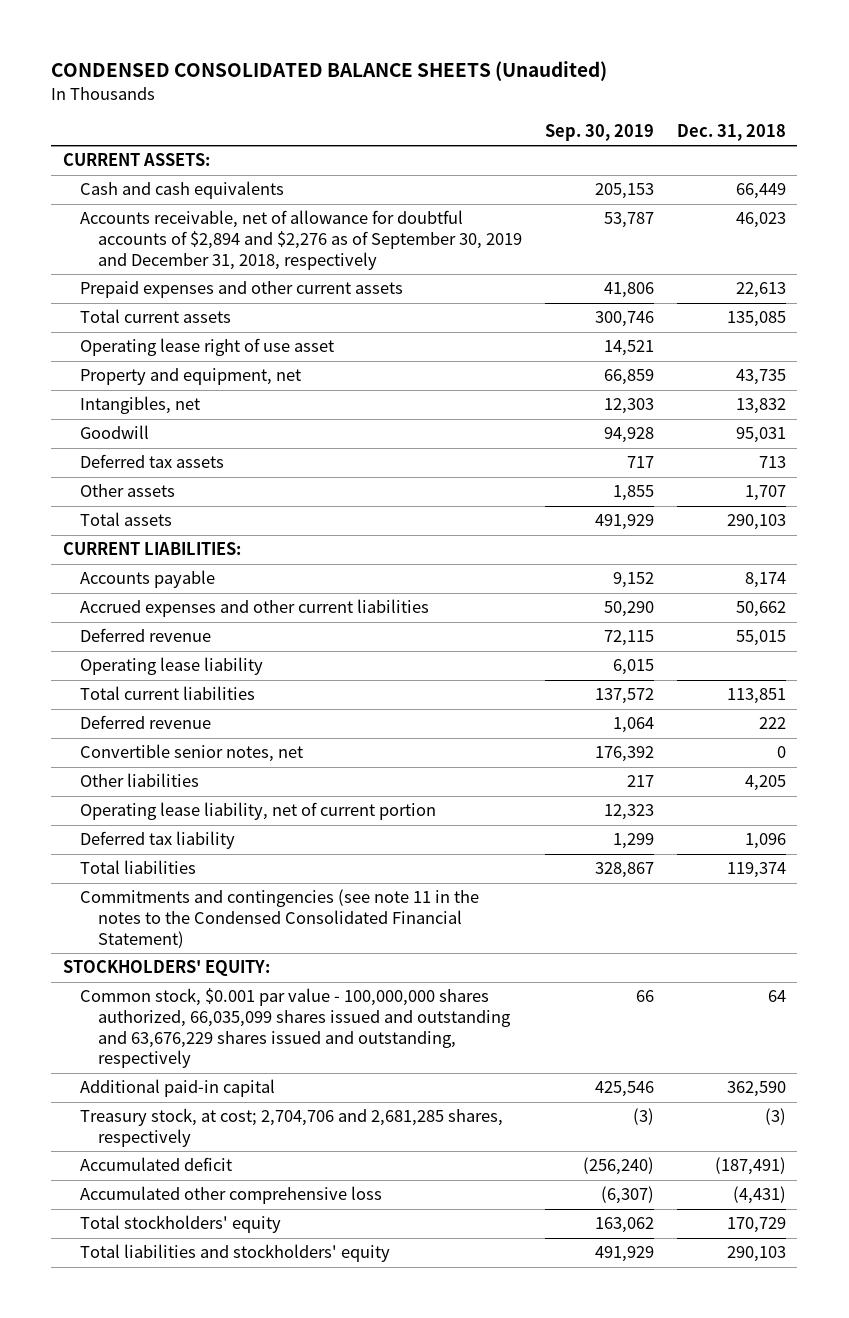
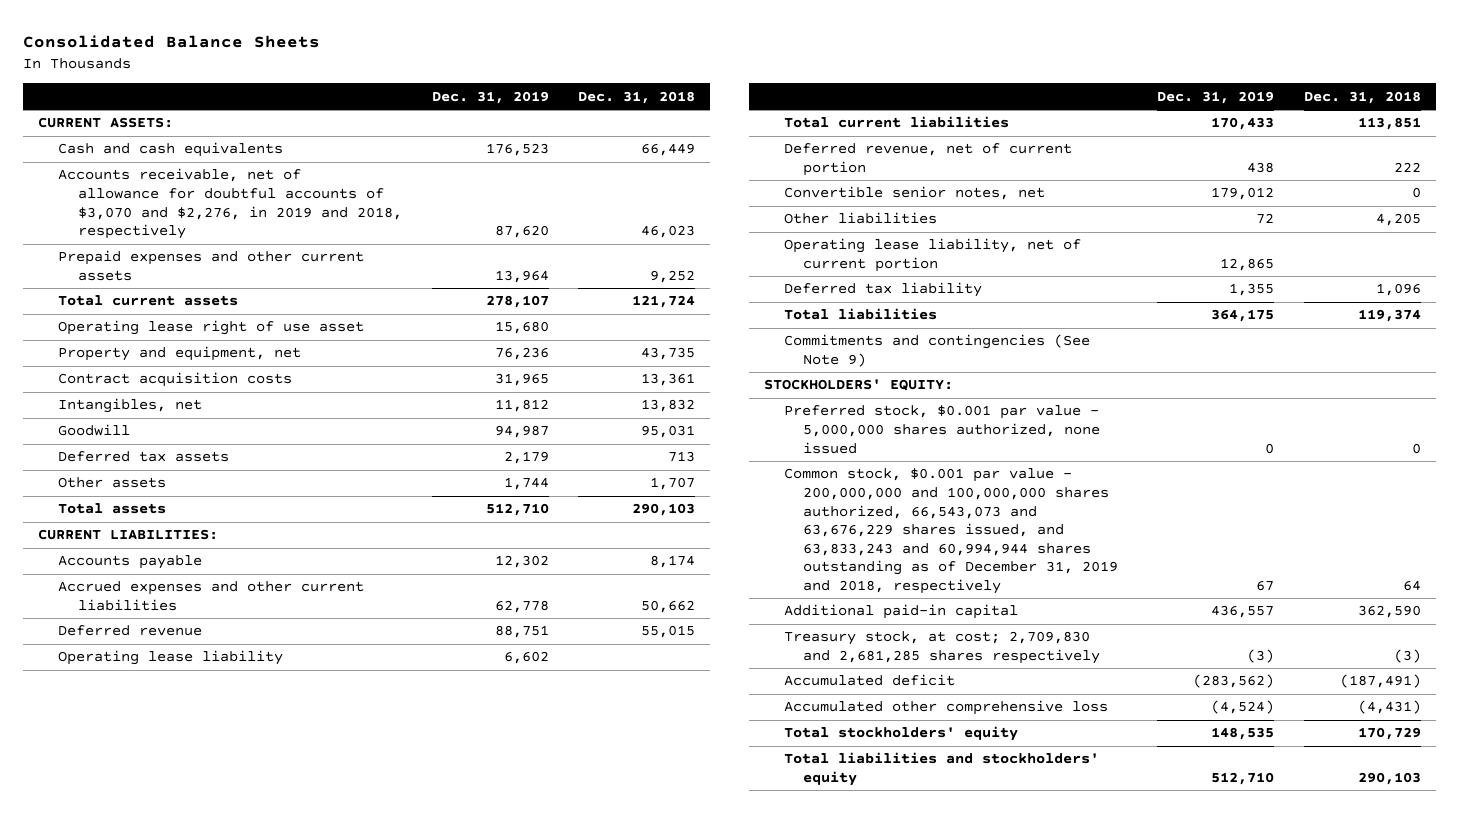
- CONDENSED CONSOLIDATED BALANCE SHEETS (Unaudited)
+ Consolidated Balance Sheets
- | Sep. 30, 2019 | Dec. 31, 2018
+ | Dec. 31, 2019 | Dec. 31, 2018
- Accounts receivable, net of allowance for doubtful accounts of $2,894 and $2,276 as of September 30, 2019 and December 31, 2018, respectively | 53,787 | 46,023
- Prepaid expenses and other current assets | 41,806 | 22,613
- Total current assets | 300,746 | 135,085
+ Accounts receivable, net of allowance for doubtful accounts of $3,070 and $2,276, in 2019 and 2018, respectively | 87,620 | 46,023
+ Prepaid expenses and other current assets | 13,964 | 9,252
+ Total current assets | 278,107 | 121,724
+ Contract acquisition costs | 31,965 | 13,361
- Deferred revenue | 1,064 | 222
+ Deferred revenue, net of current portion | 438 | 222
- Commitments and contingencies (see note 11 in the notes to the Condensed Consolidated Financial Statement)
+ Commitments and contingencies (See Note 9)
- Common stock, $0.001 par value - 100,000,000 shares authorized, 66,035,099 shares issued and outstanding and 63,676,229 shares issued and outstanding, respectively | 66 | 64
+ Preferred stock, $0.001 par value - 5,000,000 shares authorized, none issued | 0 | 0
+ Common stock, $0.001 par value - 200,000,000 and 100,000,000 shares authorized, 66,543,073 and 63,676,229 shares issued, and 63,833,243 and 60,994,944 shares outstanding as of December 31, 2019 and 2018, respectively | 67 | 64
- Treasury stock, at cost; 2,704,706 and 2,681,285 shares, respectively | (3) | (3)
+ Treasury stock, at cost; 2,709,830 and 2,681,285 shares respectively | (3) | (3)

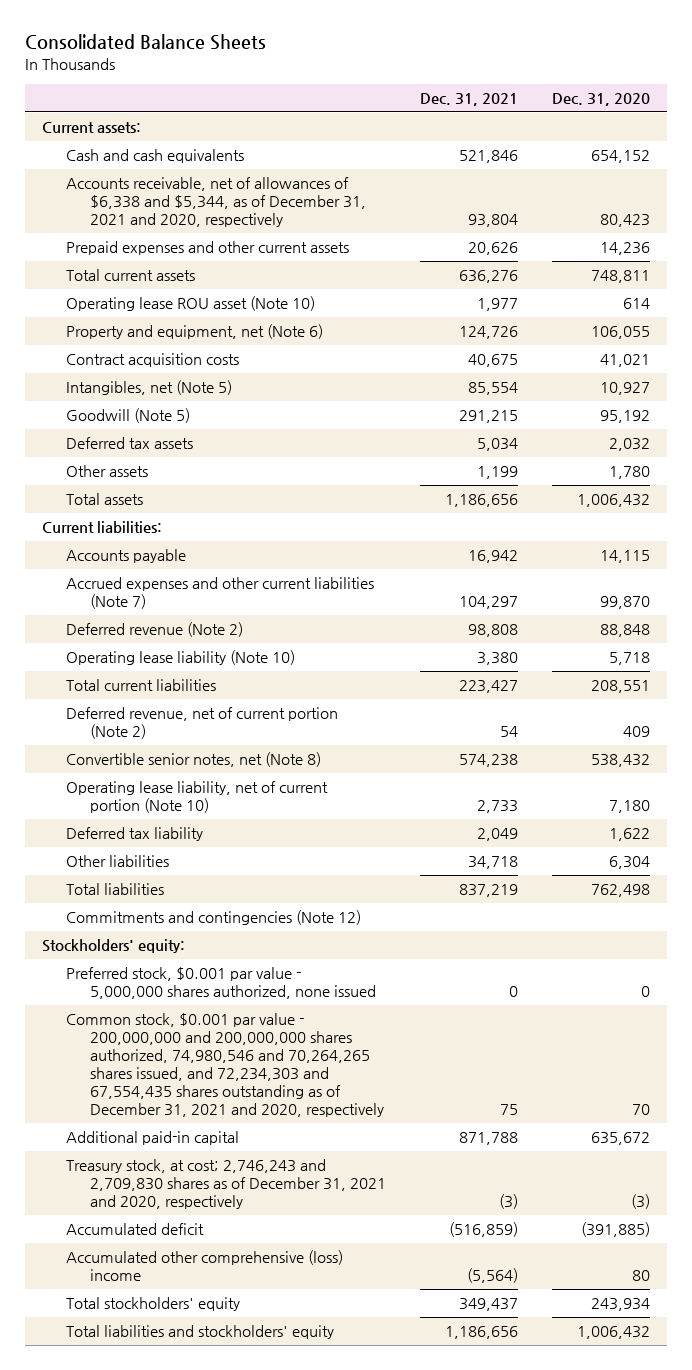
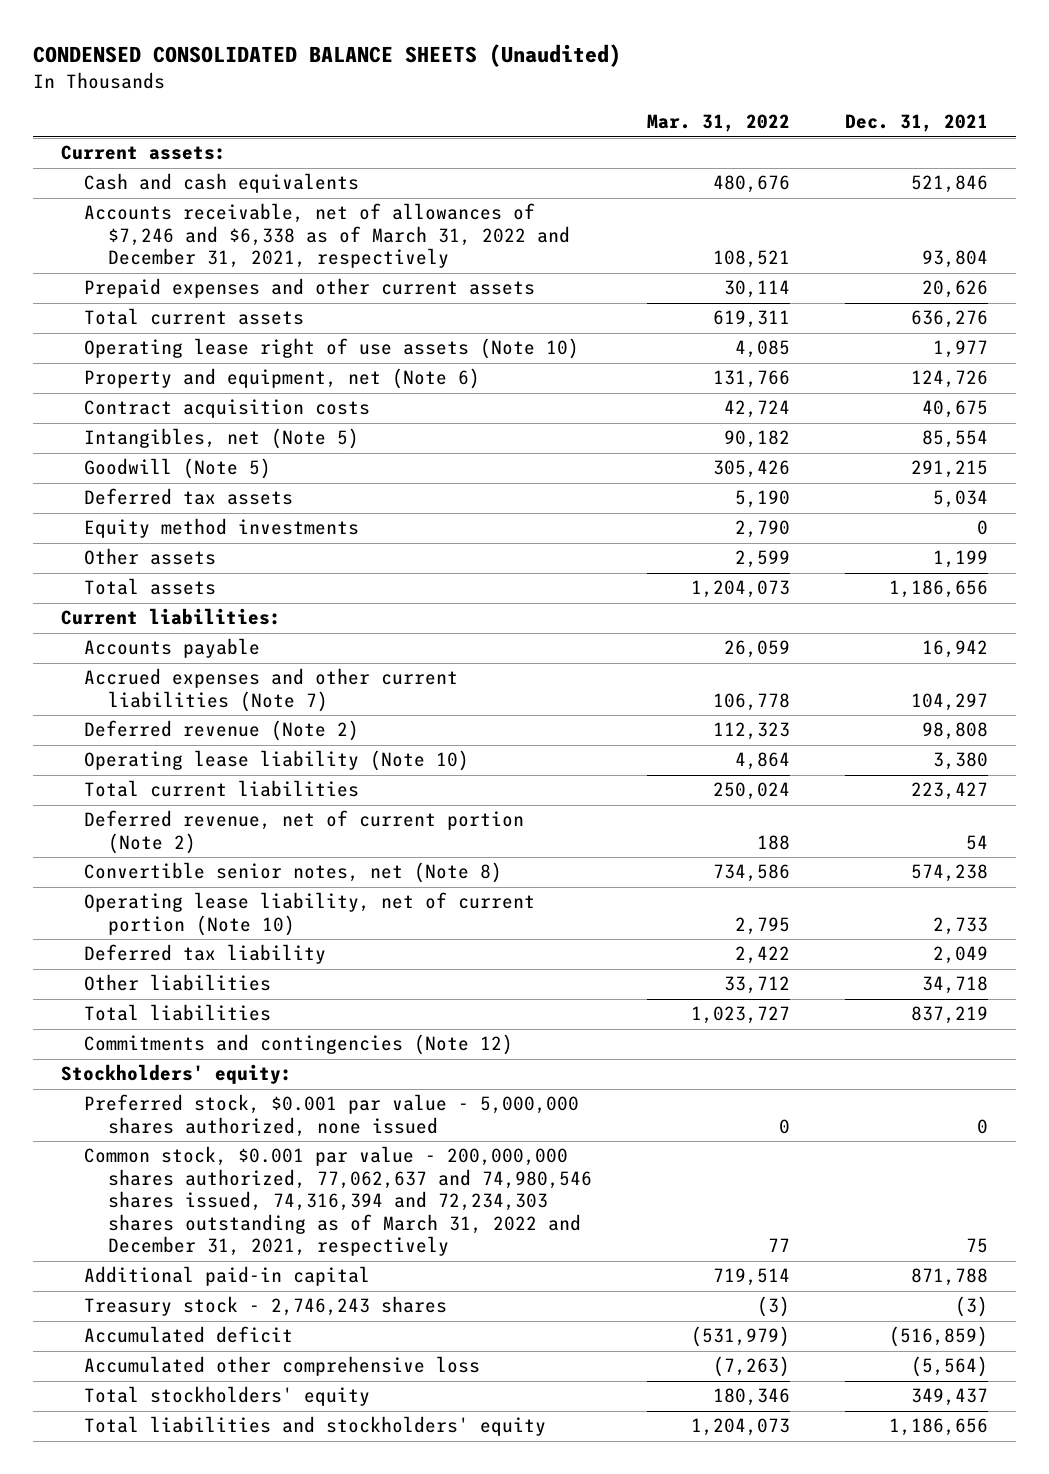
- Consolidated Balance Sheets
+ CONDENSED CONSOLIDATED BALANCE SHEETS (Unaudited)
- | Dec. 31, 2021 | Dec. 31, 2020
+ | Mar. 31, 2022 | Dec. 31, 2021
- Accounts receivable, net of allowances of $6,338 and $5,344, as of December 31, 2021 and 2020, respectively | 93,804 | 80,423
+ Accounts receivable, net of allowances of $7,246 and $6,338 as of March 31, 2022 and December 31, 2021, respectively | 108,521 | 93,804
- Operating lease ROU asset (Note 10) | 1,977 | 614
+ Operating lease right of use assets (Note 10) | 4,085 | 1,977
+ Equity method investments | 2,790 | 0
- Common stock, $0.001 par value - 200,000,000 and 200,000,000 shares authorized, 74,980,546 and 70,264,265 shares issued, and 72,234,303 and 67,554,435 shares outstanding as of December 31, 2021 and 2020, respectively | 75 | 70
+ Common stock, $0.001 par value - 200,000,000 shares authorized, 77,062,637 and 74,980,546 shares issued, 74,316,394 and 72,234,303 shares outstanding as of March 31, 2022 and December 31, 2021, respectively | 77 | 75
- Treasury stock, at cost; 2,746,243 and 2,709,830 shares as of December 31, 2021 and 2020, respectively | (3) | (3)
+ Treasury stock - 2,746,243 shares | (3) | (3)
- Accumulated other comprehensive (loss) income | (5,564) | 80
+ Accumulated other comprehensive loss | (7,263) | (5,564)

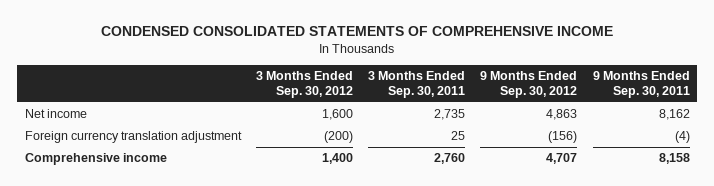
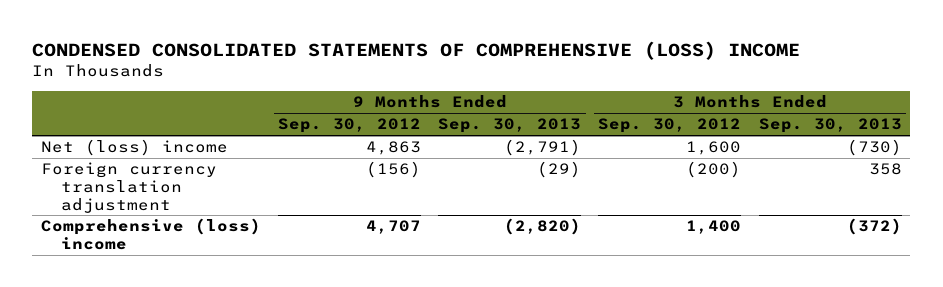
- CONDENSED CONSOLIDATED STATEMENTS OF COMPREHENSIVE INCOME
+ CONDENSED CONSOLIDATED STATEMENTS OF COMPREHENSIVE (LOSS) INCOME
- | 3 Months Ended Sep. 30, 2012 | 3 Months Ended Sep. 30, 2011 | 9 Months Ended Sep. 30, 2012 | 9 Months Ended Sep. 30, 2011
+ | 9 Months Ended Sep. 30, 2012 | 9 Months Ended Sep. 30, 2013 | 3 Months Ended Sep. 30, 2012 | 3 Months Ended Sep. 30, 2013
- Net income | 1,600 | 2,735 | 4,863 | 8,162
+ Net (loss) income | 4,863 | (2,791) | 1,600 | (730)
- Comprehensive income | 1,400 | 2,760 | 4,707 | 8,158
+ Comprehensive (loss) income | 4,707 | (2,820) | 1,400 | (372)

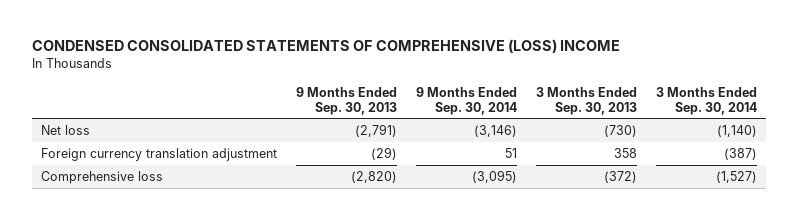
- | 9 Months Ended Sep. 30, 2012 | 9 Months Ended Sep. 30, 2013 | 3 Months Ended Sep. 30, 2012 | 3 Months Ended Sep. 30, 2013
+ | 9 Months Ended Sep. 30, 2013 | 9 Months Ended Sep. 30, 2014 | 3 Months Ended Sep. 30, 2013 | 3 Months Ended Sep. 30, 2014
- Net (loss) income | 4,863 | (2,791) | 1,600 | (730)
+ Net loss | (2,791) | (3,146) | (730) | (1,140)
- Comprehensive (loss) income | 4,707 | (2,820) | 1,400 | (372)
+ Comprehensive loss | (2,820) | (3,095) | (372) | (1,527)

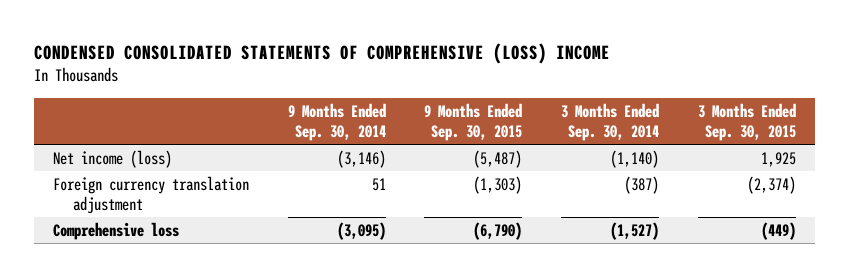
- | 9 Months Ended Sep. 30, 2013 | 9 Months Ended Sep. 30, 2014 | 3 Months Ended Sep. 30, 2013 | 3 Months Ended Sep. 30, 2014
+ | 9 Months Ended Sep. 30, 2014 | 9 Months Ended Sep. 30, 2015 | 3 Months Ended Sep. 30, 2014 | 3 Months Ended Sep. 30, 2015
- Net loss | (2,791) | (3,146) | (730) | (1,140)
+ Net income (loss) | (3,146) | (5,487) | (1,140) | 1,925

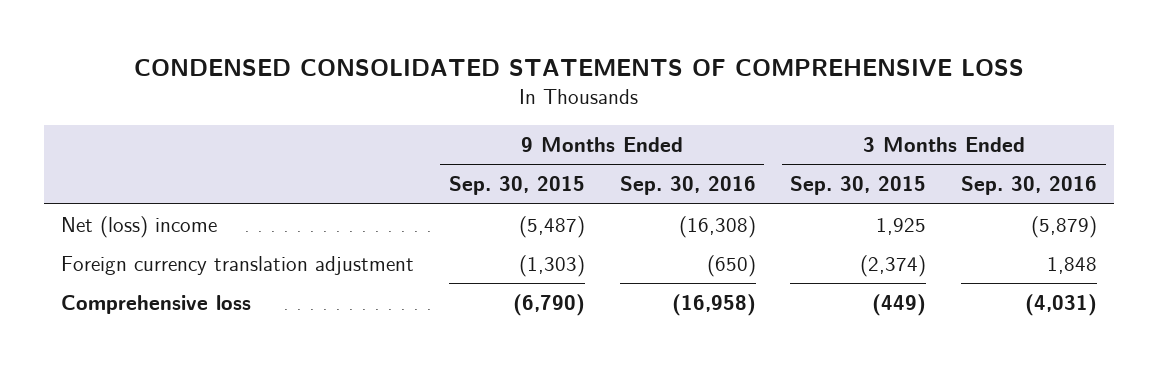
- CONDENSED CONSOLIDATED STATEMENTS OF COMPREHENSIVE (LOSS) INCOME
+ CONDENSED CONSOLIDATED STATEMENTS OF COMPREHENSIVE LOSS
- | 9 Months Ended Sep. 30, 2014 | 9 Months Ended Sep. 30, 2015 | 3 Months Ended Sep. 30, 2014 | 3 Months Ended Sep. 30, 2015
+ | 9 Months Ended Sep. 30, 2015 | 9 Months Ended Sep. 30, 2016 | 3 Months Ended Sep. 30, 2015 | 3 Months Ended Sep. 30, 2016
- Net income (loss) | (3,146) | (5,487) | (1,140) | 1,925
+ Net (loss) income | (5,487) | (16,308) | 1,925 | (5,879)

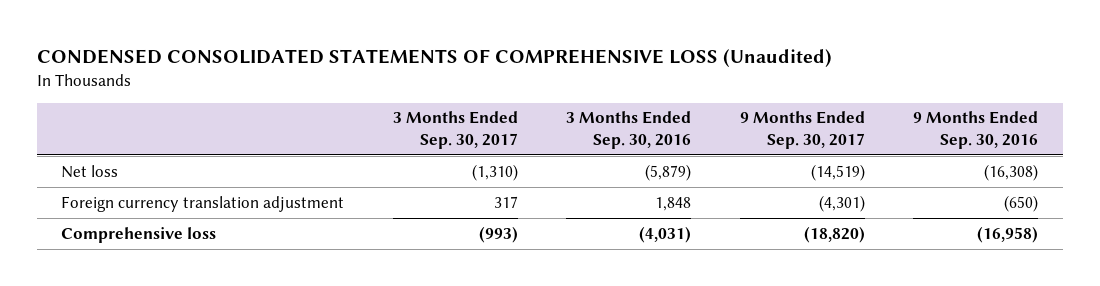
- CONDENSED CONSOLIDATED STATEMENTS OF COMPREHENSIVE LOSS
+ CONDENSED CONSOLIDATED STATEMENTS OF COMPREHENSIVE LOSS (Unaudited)
- | 9 Months Ended Sep. 30, 2015 | 9 Months Ended Sep. 30, 2016 | 3 Months Ended Sep. 30, 2015 | 3 Months Ended Sep. 30, 2016
+ | 3 Months Ended Sep. 30, 2017 | 3 Months Ended Sep. 30, 2016 | 9 Months Ended Sep. 30, 2017 | 9 Months Ended Sep. 30, 2016
- Net (loss) income | (5,487) | (16,308) | 1,925 | (5,879)
+ Net loss | (1,310) | (5,879) | (14,519) | (16,308)

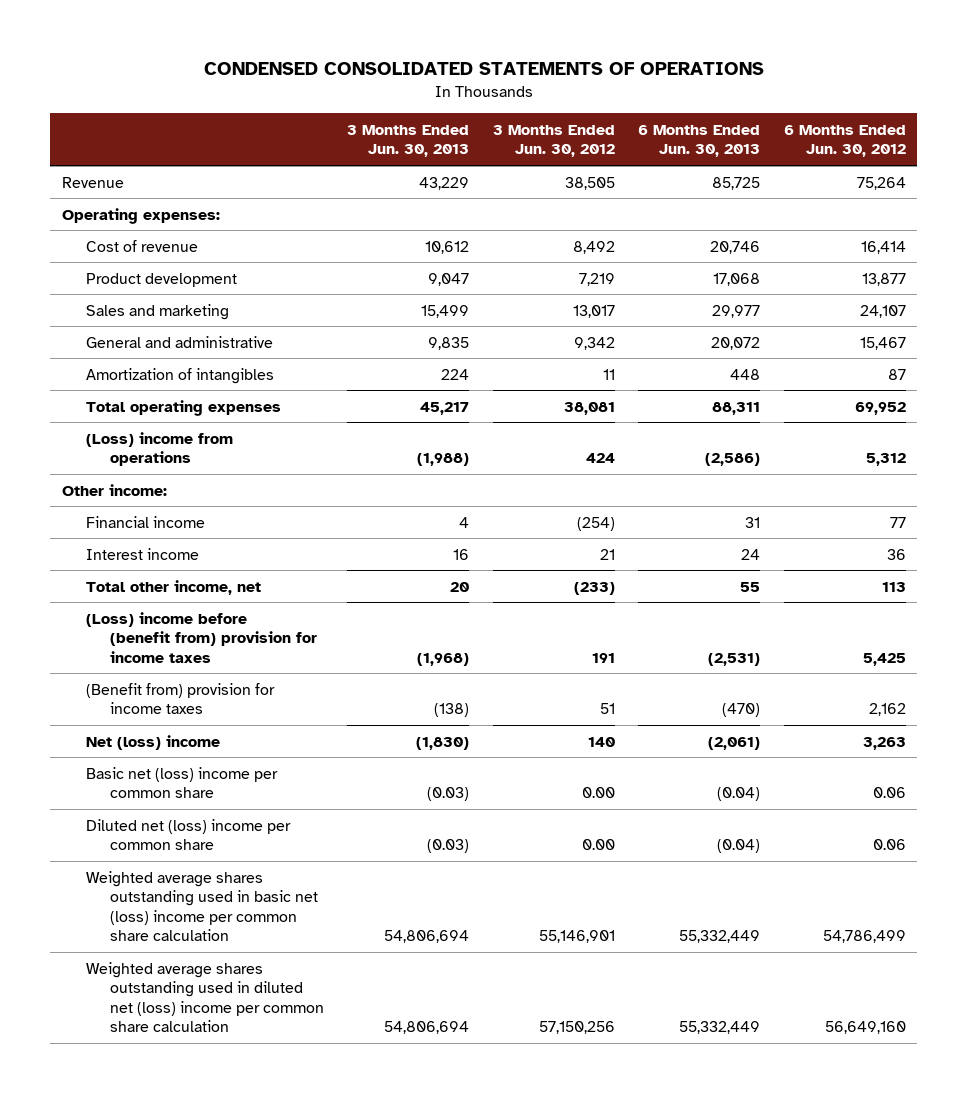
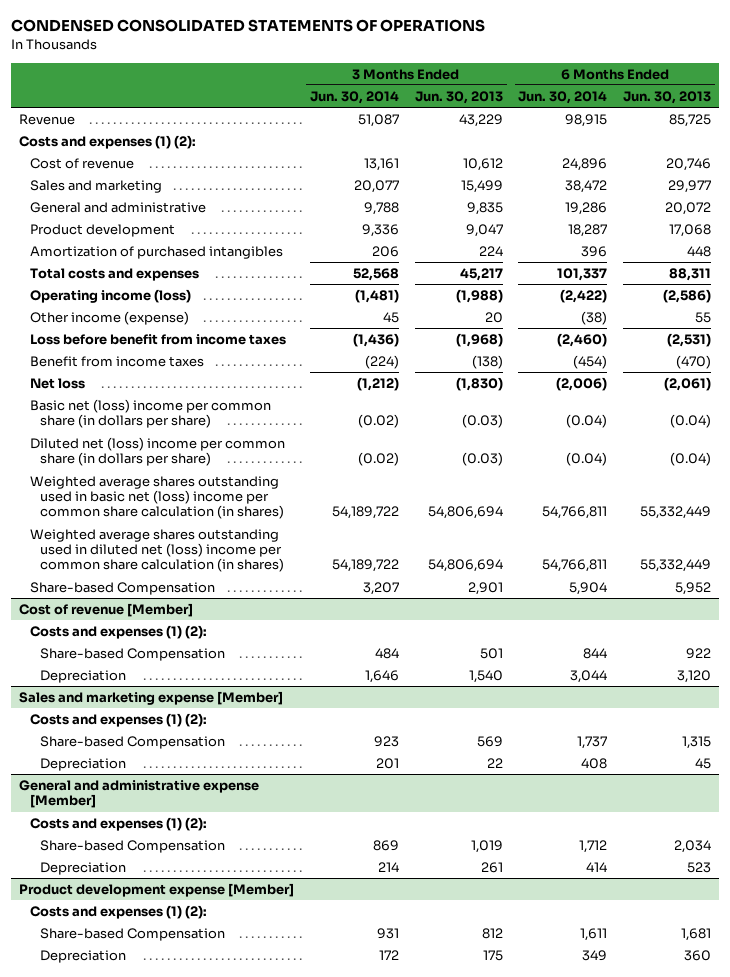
- | 3 Months Ended Jun. 30, 2013 | 3 Months Ended Jun. 30, 2012 | 6 Months Ended Jun. 30, 2013 | 6 Months Ended Jun. 30, 2012
+ | 3 Months Ended Jun. 30, 2014 | 3 Months Ended Jun. 30, 2013 | 6 Months Ended Jun. 30, 2014 | 6 Months Ended Jun. 30, 2013
- Operating expenses:
+ Costs and expenses (1) (2):
- Amortization of intangibles | 224 | 11 | 448 | 87
- Total operating expenses | 45,217 | 38,081 | 88,311 | 69,952
- (Loss) income from operations | (1,988) | 424 | (2,586) | 5,312
- Other income:
- Financial income | 4 | (254) | 31 | 77
- Interest income | 16 | 21 | 24 | 36
- Total other income, net | 20 | (233) | 55 | 113
- (Loss) income before (benefit from) provision for income taxes | (1,968) | 191 | (2,531) | 5,425
- (Benefit from) provision for income taxes | (138) | 51 | (470) | 2,162
- Net (loss) income | (1,830) | 140 | (2,061) | 3,263
- Basic net (loss) income per common share | (0.03) | 0.00 | (0.04) | 0.06
- Diluted net (loss) income per common share | (0.03) | 0.00 | (0.04) | 0.06
- Weighted average shares outstanding used in basic net (loss) income per common share calculation | 54,806,694 | 55,146,901 | 55,332,449 | 54,786,499
- Weighted average shares outstanding used in diluted net (loss) income per common share calculation | 54,806,694 | 57,150,256 | 55,332,449 | 56,649,160
moved down: Product development | 9,336 | 9,047 | 18,287 | 17,068
+ Amortization of purchased intangibles | 206 | 224 | 396 | 448
+ Total costs and expenses | 52,568 | 45,217 | 101,337 | 88,311
+ Operating income (loss) | (1,481) | (1,988) | (2,422) | (2,586)
+ Other income (expense) | 45 | 20 | (38) | 55
+ Loss before benefit from income taxes | (1,436) | (1,968) | (2,460) | (2,531)
+ Benefit from income taxes | (224) | (138) | (454) | (470)
+ Net loss | (1,212) | (1,830) | (2,006) | (2,061)
+ Basic net (loss) income per common share (in dollars per share) | (0.02) | (0.03) | (0.04) | (0.04)
+ Diluted net (loss) income per common share (in dollars per share) | (0.02) | (0.03) | (0.04) | (0.04)
+ Weighted average shares outstanding used in basic net (loss) income per common share calculation (in shares) | 54,189,722 | 54,806,694 | 54,766,811 | 55,332,449
+ Weighted average shares outstanding used in diluted net (loss) income per common share calculation (in shares) | 54,189,722 | 54,806,694 | 54,766,811 | 55,332,449
+ Share-based Compensation | 3,207 | 2,901 | 5,904 | 5,952
+ Cost of revenue [Member]
+ Costs and expenses (1) (2):
+ Share-based Compensation | 484 | 501 | 844 | 922
+ Depreciation | 1,646 | 1,540 | 3,044 | 3,120
+ Sales and marketing expense [Member]
+ Costs and expenses (1) (2):
+ Share-based Compensation | 923 | 569 | 1,737 | 1,315
+ Depreciation | 201 | 22 | 408 | 45
+ General and administrative expense [Member]
+ Costs and expenses (1) (2):
+ Share-based Compensation | 869 | 1,019 | 1,712 | 2,034
+ Depreciation | 214 | 261 | 414 | 523
+ Product development expense [Member]
+ Costs and expenses (1) (2):
+ Share-based Compensation | 931 | 812 | 1,611 | 1,681
+ Depreciation | 172 | 175 | 349 | 360

